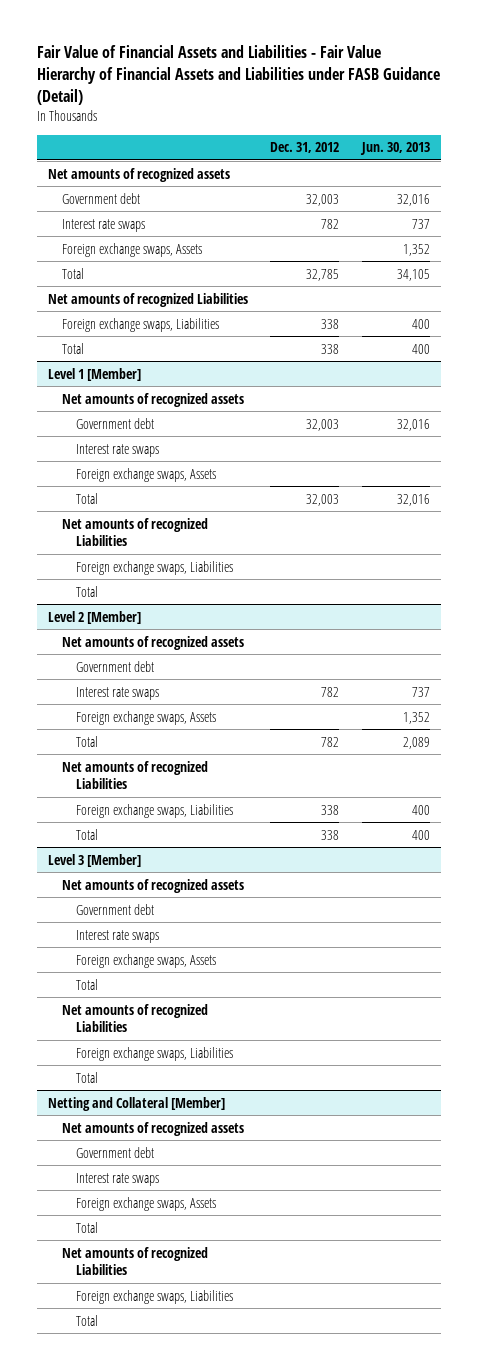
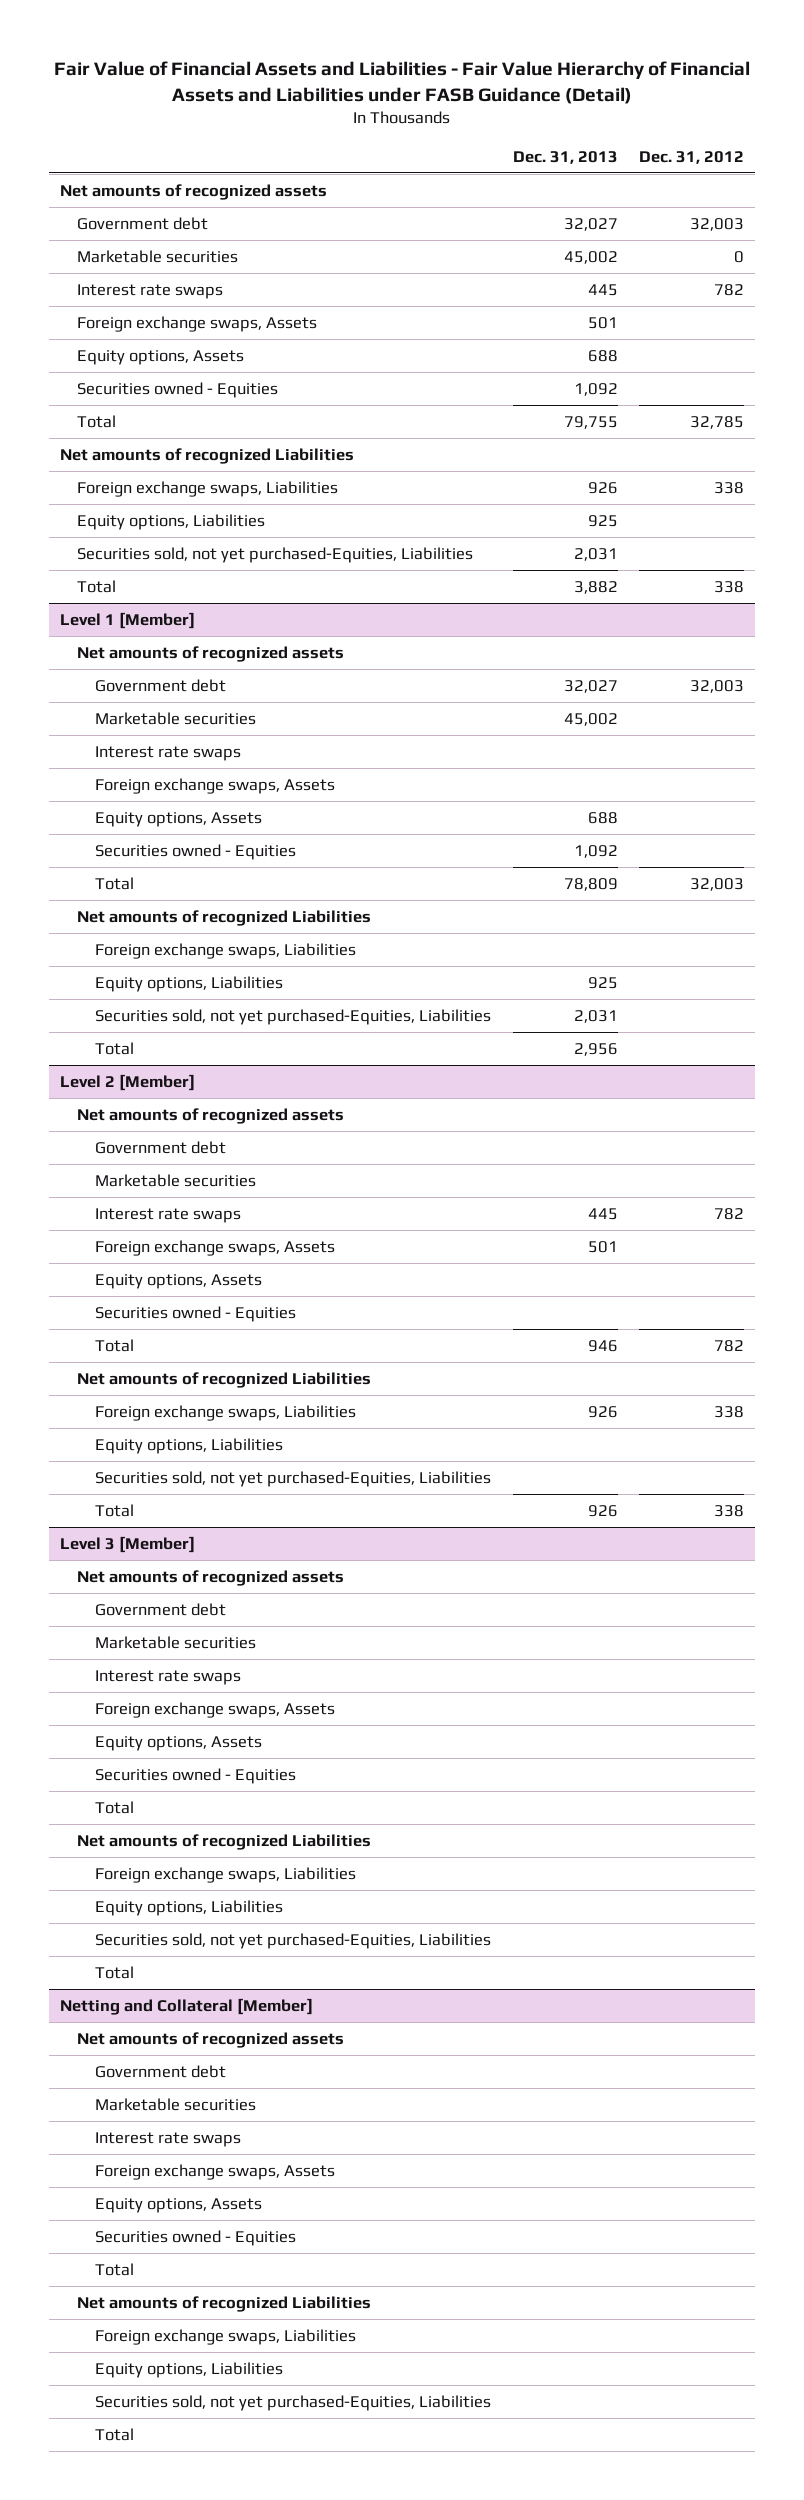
- | Dec. 31, 2012 | Jun. 30, 2013
+ | Dec. 31, 2013 | Dec. 31, 2012
+ Marketable securities | 45,002 | 0
+ Equity options, Assets | 688 |
+ Securities owned - Equities | 1,092 |
+ Equity options, Liabilities | 925 |
+ Securities sold, not yet purchased-Equities, Liabilities | 2,031 |
@ Level 1 [Member]
+ Marketable securities | 45,002 |
+ Equity options, Assets | 688 |
+ Securities owned - Equities | 1,092 |
+ Equity options, Liabilities | 925 |
+ Securities sold, not yet purchased-Equities, Liabilities | 2,031 |
@ Level 2 [Member]
+ Marketable securities
+ Equity options, Assets
+ Securities owned - Equities
+ Equity options, Liabilities
+ Securities sold, not yet purchased-Equities, Liabilities
@ Level 3 [Member]
+ Marketable securities
+ Equity options, Assets
+ Securities owned - Equities
+ Equity options, Liabilities
+ Securities sold, not yet purchased-Equities, Liabilities
@ Netting and Collateral [Member]
+ Marketable securities
+ Equity options, Assets
+ Securities owned - Equities
+ Equity options, Liabilities
+ Securities sold, not yet purchased-Equities, Liabilities

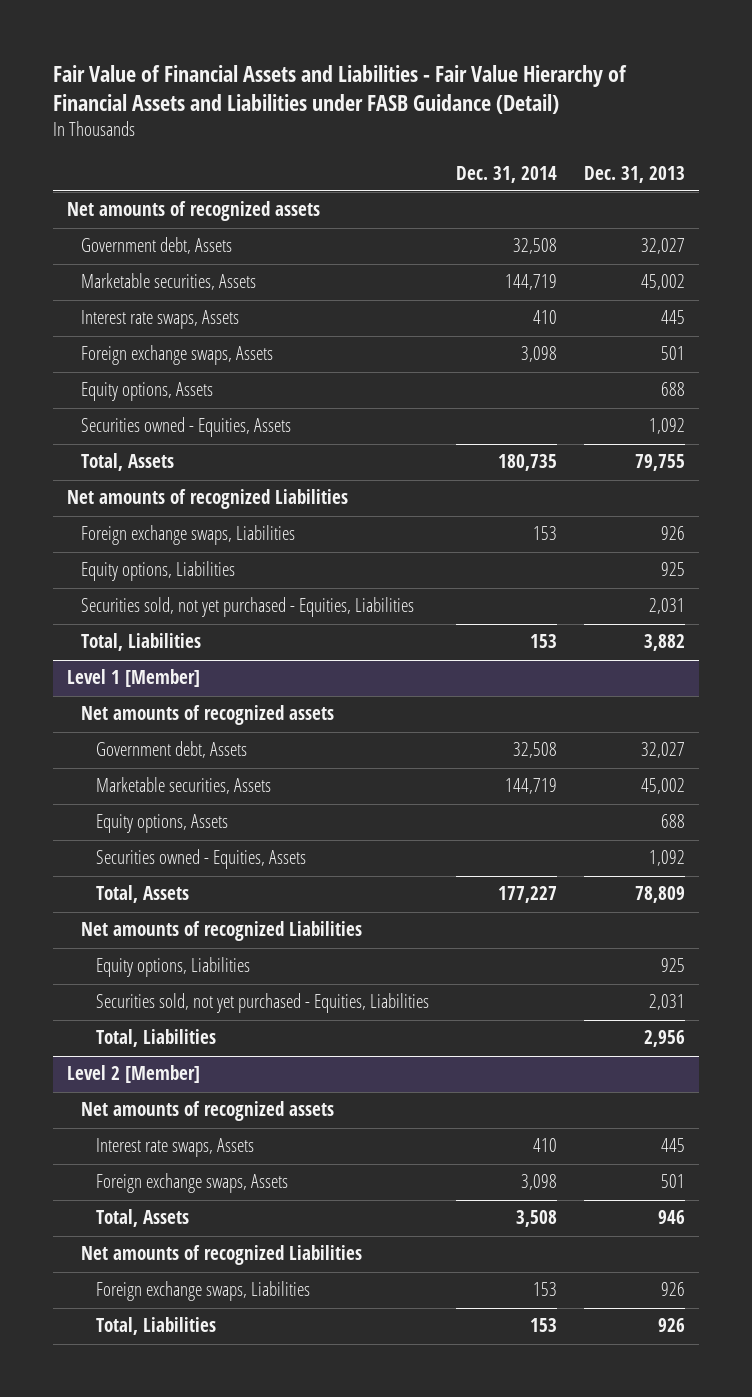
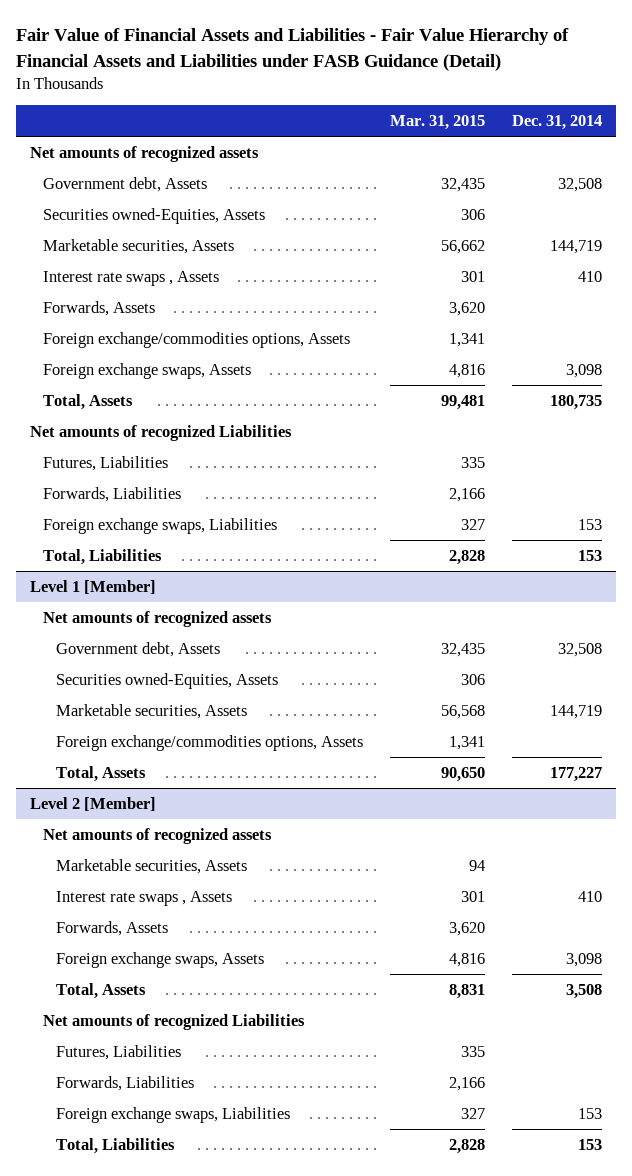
- | Dec. 31, 2014 | Dec. 31, 2013
+ | Mar. 31, 2015 | Dec. 31, 2014
+ Securities owned-Equities, Assets | 306 |
- Interest rate swaps, Assets | 410 | 445
+ Interest rate swaps , Assets | 301 | 410
+ Forwards, Assets | 3,620 |
+ Foreign exchange/commodities options, Assets | 1,341 |
- Equity options, Assets | | 688
- Securities owned - Equities, Assets | | 1,092
+ Futures, Liabilities | 335 |
+ Forwards, Liabilities | 2,166 |
- Equity options, Liabilities | | 925
- Securities sold, not yet purchased - Equities, Liabilities | | 2,031
@ Level 1 [Member]
+ Securities owned-Equities, Assets | 306 |
- Equity options, Assets | | 688
- Securities owned - Equities, Assets | | 1,092
+ Foreign exchange/commodities options, Assets | 1,341 |
- Net amounts of recognized Liabilities
- Equity options, Liabilities | | 925
- Securities sold, not yet purchased - Equities, Liabilities | | 2,031
- Total, Liabilities | | 2,956
@ Level 2 [Member]
- Interest rate swaps, Assets | 410 | 445
+ Marketable securities, Assets | 94 |
+ Interest rate swaps , Assets | 301 | 410
+ Forwards, Assets | 3,620 |
+ Futures, Liabilities | 335 |
+ Forwards, Liabilities | 2,166 |

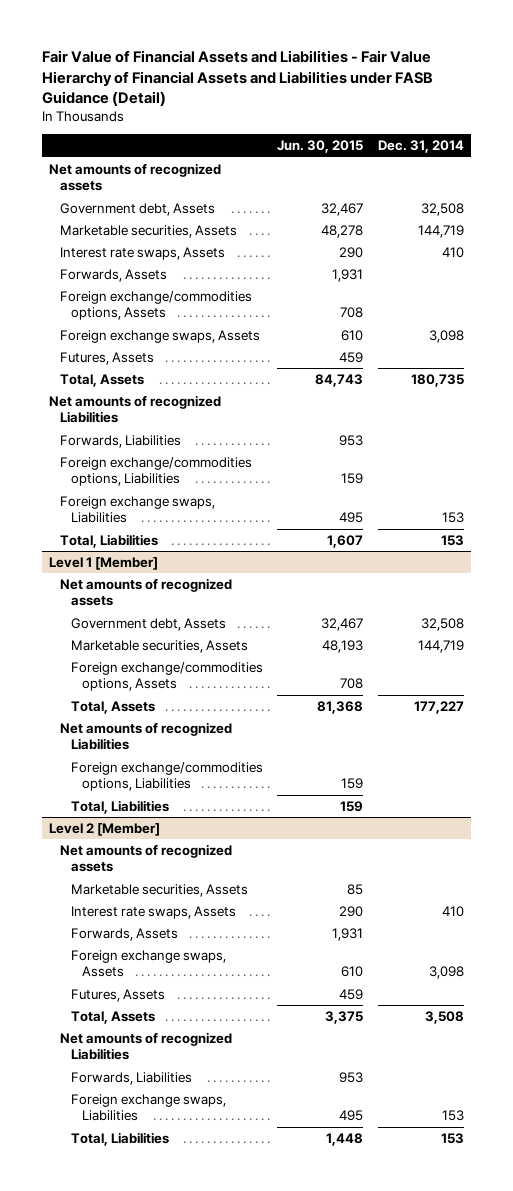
- | Mar. 31, 2015 | Dec. 31, 2014
+ | Jun. 30, 2015 | Dec. 31, 2014
- Securities owned-Equities, Assets | 306 |
- Interest rate swaps , Assets | 301 | 410
+ Interest rate swaps, Assets | 290 | 410
+ Futures, Assets | 459 |
- Futures, Liabilities | 335 |
+ Foreign exchange/commodities options, Liabilities | 159 |
@ Level 1 [Member]
- Securities owned-Equities, Assets | 306 |
+ Net amounts of recognized Liabilities
+ Foreign exchange/commodities options, Liabilities | 159 |
+ Total, Liabilities | 159 |
@ Level 2 [Member]
- Interest rate swaps , Assets | 301 | 410
+ Interest rate swaps, Assets | 290 | 410
+ Futures, Assets | 459 |
- Futures, Liabilities | 335 |

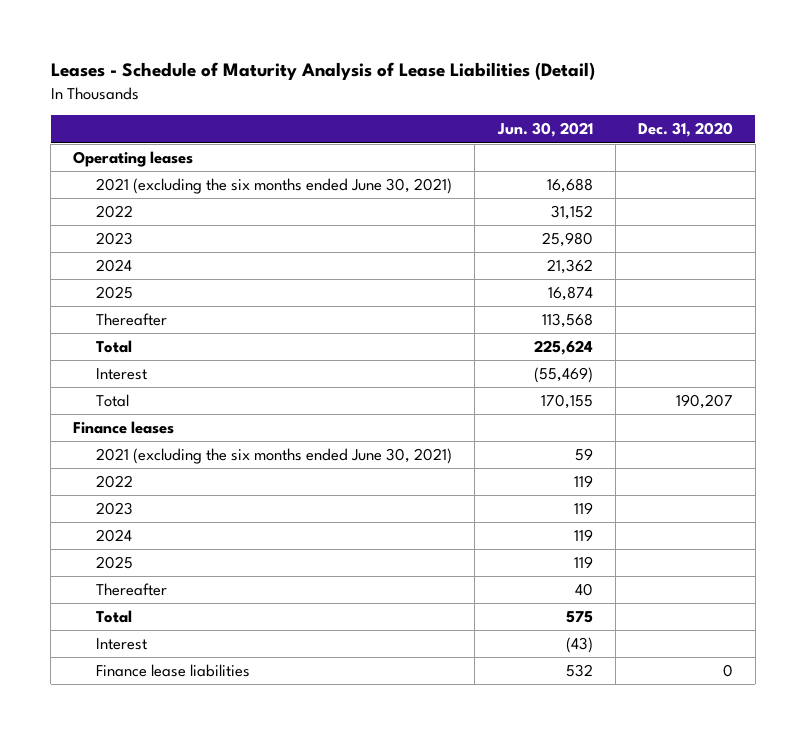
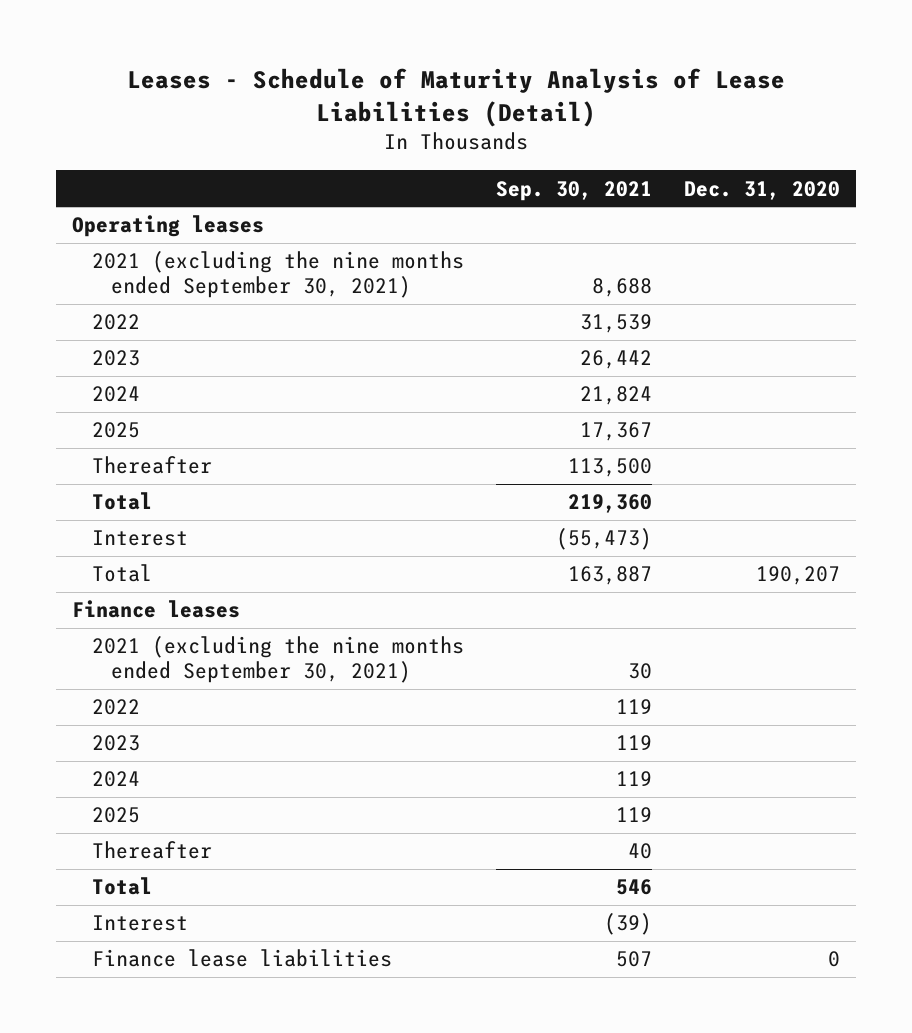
- | Jun. 30, 2021 | Dec. 31, 2020
+ | Sep. 30, 2021 | Dec. 31, 2020
- 2021 (excluding the six months ended June 30, 2021) | 16,688 |
+ 2021 (excluding the nine months ended September 30, 2021) | 8,688 |
- 2021 (excluding the six months ended June 30, 2021) | 59 |
+ 2021 (excluding the nine months ended September 30, 2021) | 30 |

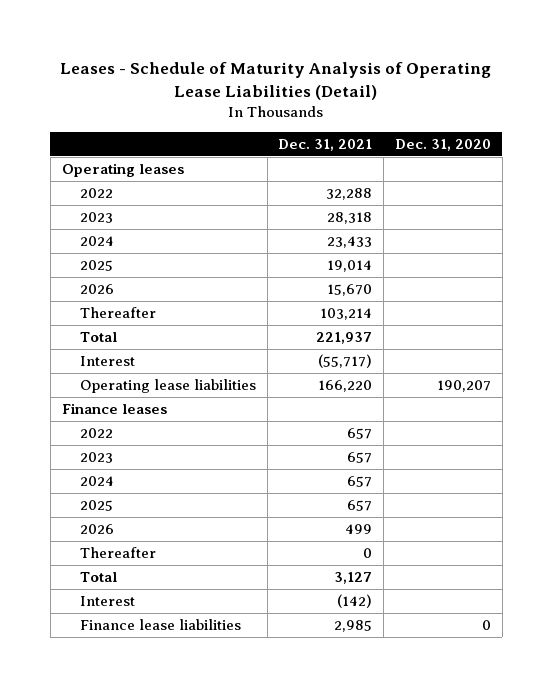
- Leases - Schedule of Maturity Analysis of Lease Liabilities (Detail)
+ Leases - Schedule of Maturity Analysis of Operating Lease Liabilities (Detail)
- | Sep. 30, 2021 | Dec. 31, 2020
+ | Dec. 31, 2021 | Dec. 31, 2020
- 2021 (excluding the nine months ended September 30, 2021) | 8,688 |
+ 2026 | 15,670 |
- Total | 163,887 | 190,207
+ Operating lease liabilities | 166,220 | 190,207
- 2021 (excluding the nine months ended September 30, 2021) | 30 |
+ 2026 | 499 |

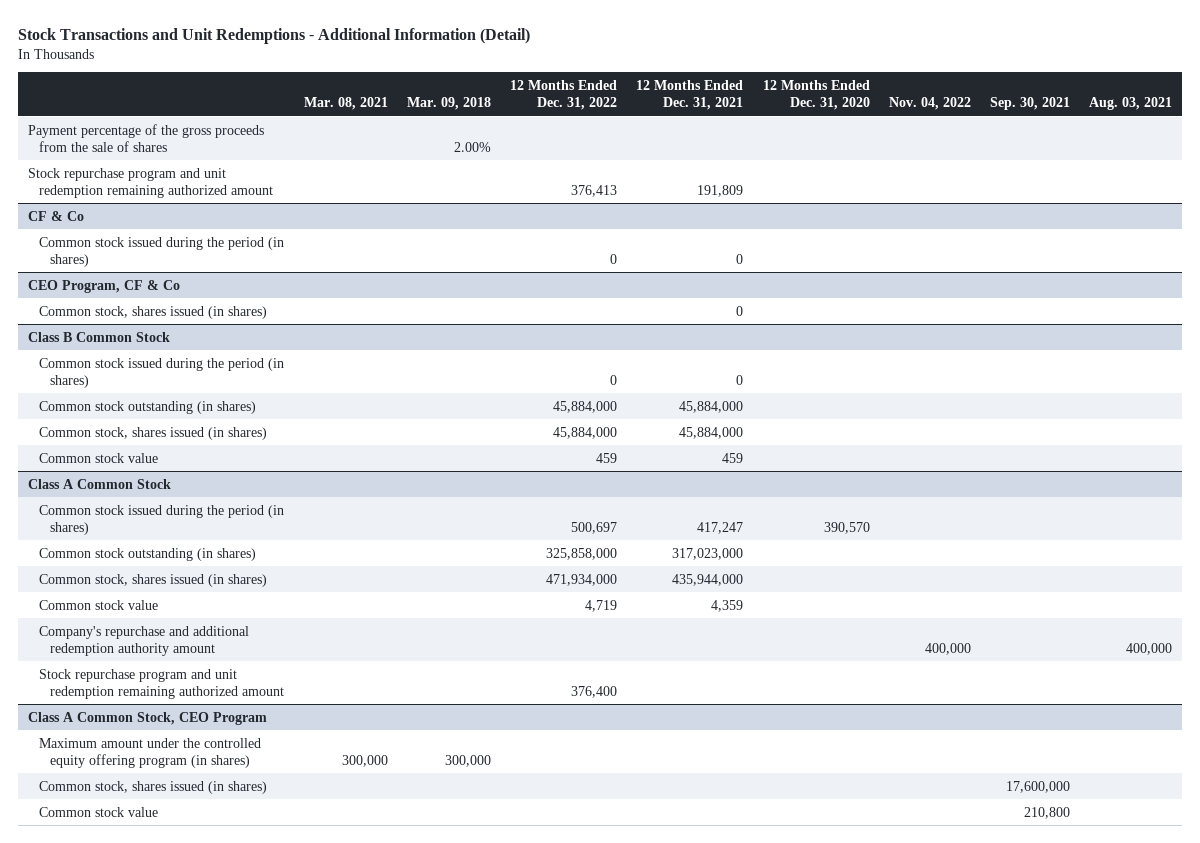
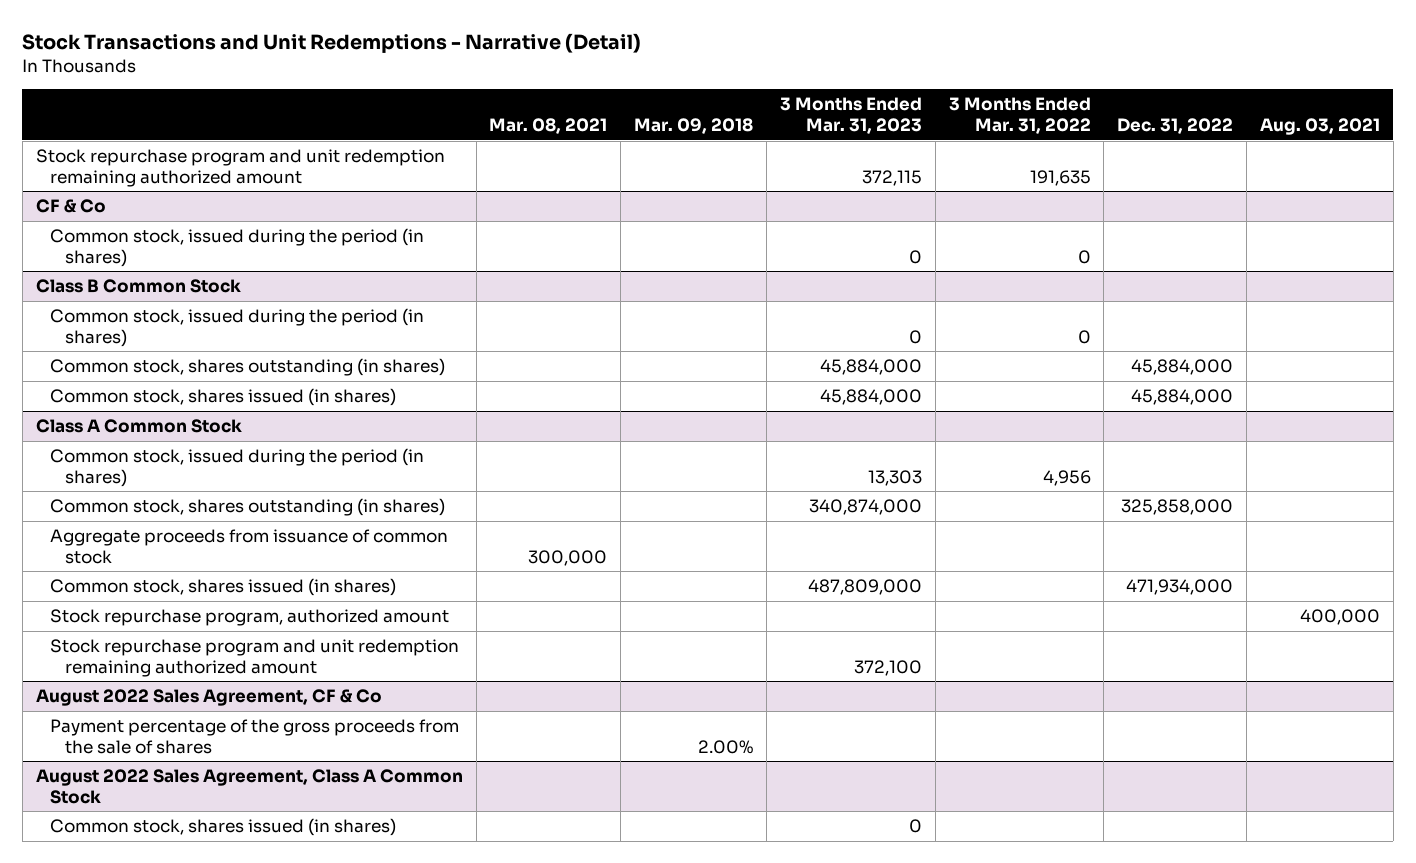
- Stock Transactions and Unit Redemptions - Additional Information (Detail)
+ Stock Transactions and Unit Redemptions - Narrative (Detail)
- | Mar. 08, 2021 | Mar. 09, 2018 | 12 Months Ended Dec. 31, 2022 | 12 Months Ended Dec. 31, 2021 | 12 Months Ended Dec. 31, 2020 | Nov. 04, 2022 | Sep. 30, 2021 | Aug. 03, 2021
+ | Mar. 08, 2021 | Mar. 09, 2018 | 3 Months Ended Mar. 31, 2023 | 3 Months Ended Mar. 31, 2022 | Dec. 31, 2022 | Aug. 03, 2021
- Payment percentage of the gross proceeds from the sale of shares | | 2.00% | | | | | |
@ CF & Co
- Common stock issued during the period (in shares) | | | 0 | 0 | | | |
- CEO Program, CF & Co
- Common stock, shares issued (in shares) | | | | 0 | | | |
@ CF & Co
+ Common stock, issued during the period (in shares) | | | 0 | 0 | |
@ Class B Common Stock
- Common stock issued during the period (in shares) | | | 0 | 0 | | | |
- Common stock outstanding (in shares) | | | 45,884,000 | 45,884,000 | | | |
+ Common stock, issued during the period (in shares) | | | 0 | 0 | |
+ Common stock, shares outstanding (in shares) | | | 45,884,000 | | 45,884,000 |
- Common stock value | | | 459 | 459 | | | |
@ Class A Common Stock
- Common stock issued during the period (in shares) | | | 500,697 | 417,247 | 390,570 | | |
- Common stock outstanding (in shares) | | | 325,858,000 | 317,023,000 | | | |
+ Common stock, issued during the period (in shares) | | | 13,303 | 4,956 | |
+ Common stock, shares outstanding (in shares) | | | 340,874,000 | | 325,858,000 |
+ Aggregate proceeds from issuance of common stock | 300,000 | | | | |
- Common stock value | | | 4,719 | 4,359 | | | |
- Company's repurchase and additional redemption authority amount | | | | | | 400,000 | | 400,000
+ Stock repurchase program, authorized amount | | | | | | 400,000
- Class A Common Stock, CEO Program
- Maximum amount under the controlled equity offering program (in shares) | 300,000 | 300,000 | | | | | |
- Common stock, shares issued (in shares) | | | | | | | 17,600,000 |
- Common stock value | | | | | | | 210,800 |
+ August 2022 Sales Agreement, CF & Co
+ Payment percentage of the gross proceeds from the sale of shares | | 2.00% | | | |
+ August 2022 Sales Agreement, Class A Common Stock
+ Common stock, shares issued (in shares) | | | 0 | | |

